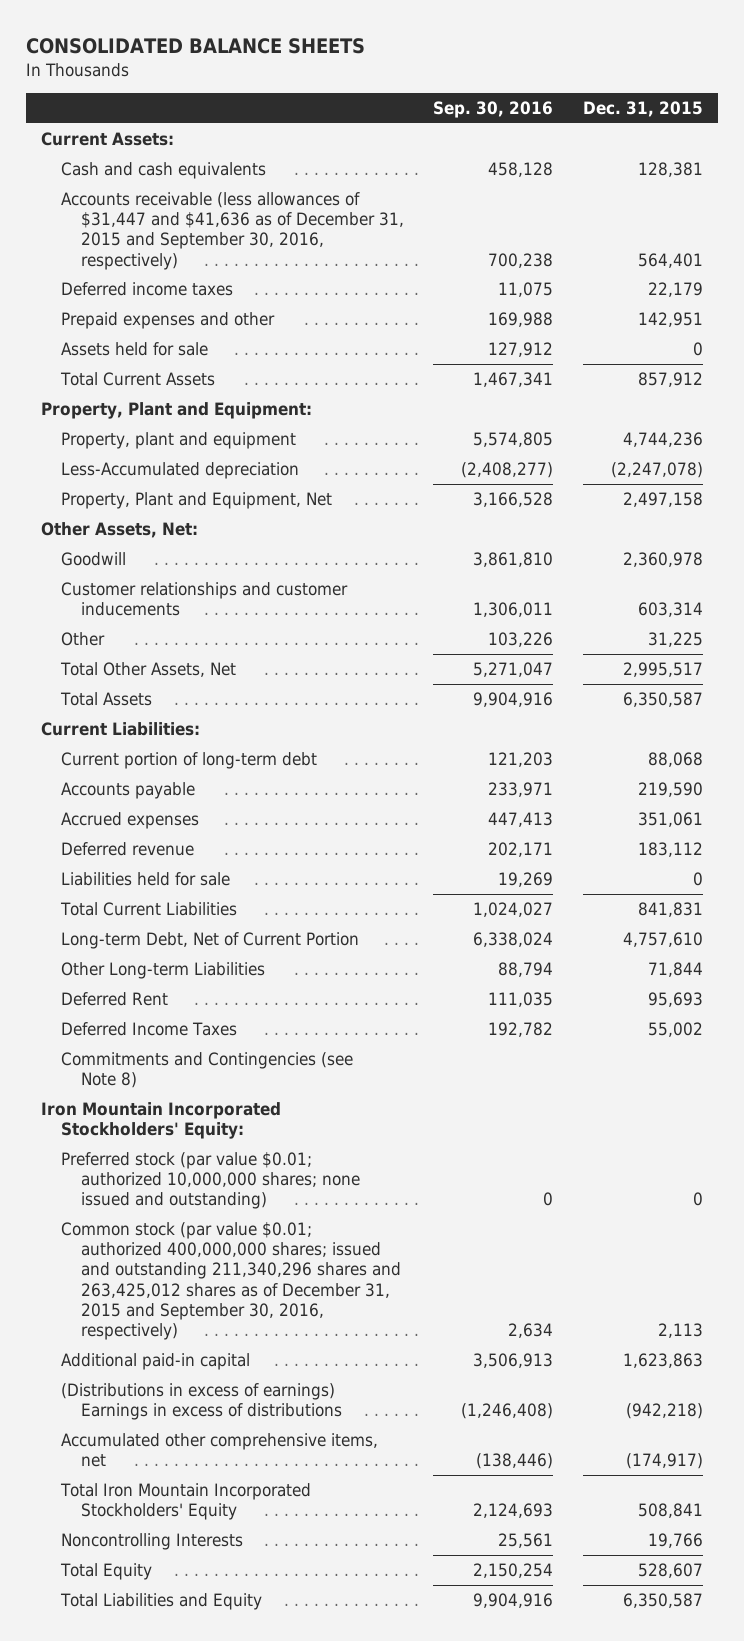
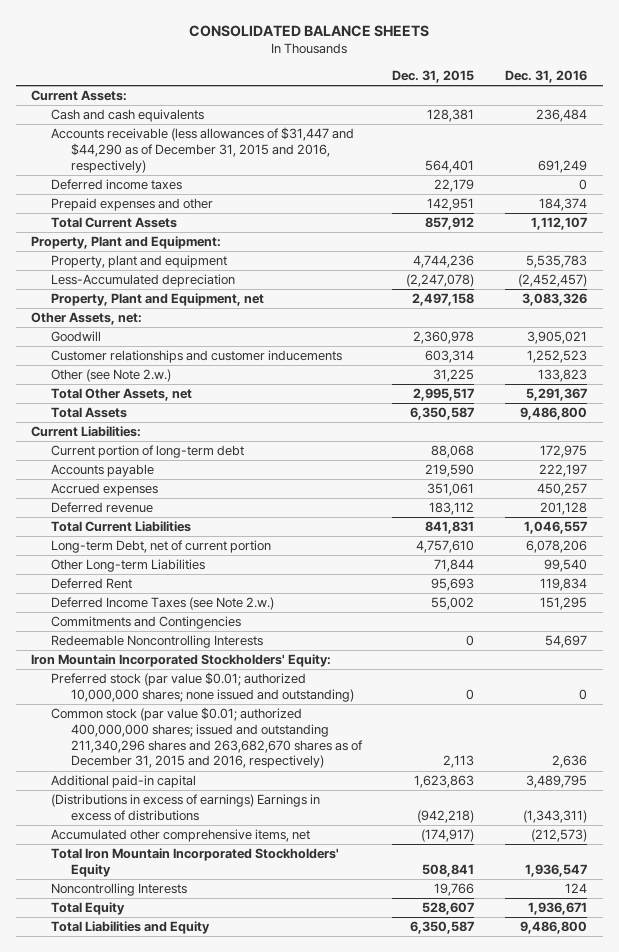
- | Sep. 30, 2016 | Dec. 31, 2015
+ | Dec. 31, 2015 | Dec. 31, 2016
- Accounts receivable (less allowances of $31,447 and $41,636 as of December 31, 2015 and September 30, 2016, respectively) | 700,238 | 564,401
+ Accounts receivable (less allowances of $31,447 and $44,290 as of December 31, 2015 and 2016, respectively) | 564,401 | 691,249
- Assets held for sale | 127,912 | 0
- Property, Plant and Equipment, Net | 3,166,528 | 2,497,158
- Other Assets, Net:
+ Property, Plant and Equipment, net | 2,497,158 | 3,083,326
+ Other Assets, net:
- Other | 103,226 | 31,225
- Total Other Assets, Net | 5,271,047 | 2,995,517
+ Other (see Note 2.w.) | 31,225 | 133,823
+ Total Other Assets, net | 2,995,517 | 5,291,367
- Liabilities held for sale | 19,269 | 0
- Long-term Debt, Net of Current Portion | 6,338,024 | 4,757,610
+ Long-term Debt, net of current portion | 4,757,610 | 6,078,206
- Deferred Income Taxes | 192,782 | 55,002
- Commitments and Contingencies (see Note 8)
+ Deferred Income Taxes (see Note 2.w.) | 55,002 | 151,295
+ Commitments and Contingencies
+ Redeemable Noncontrolling Interests | 0 | 54,697
- Common stock (par value $0.01; authorized 400,000,000 shares; issued and outstanding 211,340,296 shares and 263,425,012 shares as of December 31, 2015 and September 30, 2016, respectively) | 2,634 | 2,113
+ Common stock (par value $0.01; authorized 400,000,000 shares; issued and outstanding 211,340,296 shares and 263,682,670 shares as of December 31, 2015 and 2016, respectively) | 2,113 | 2,636

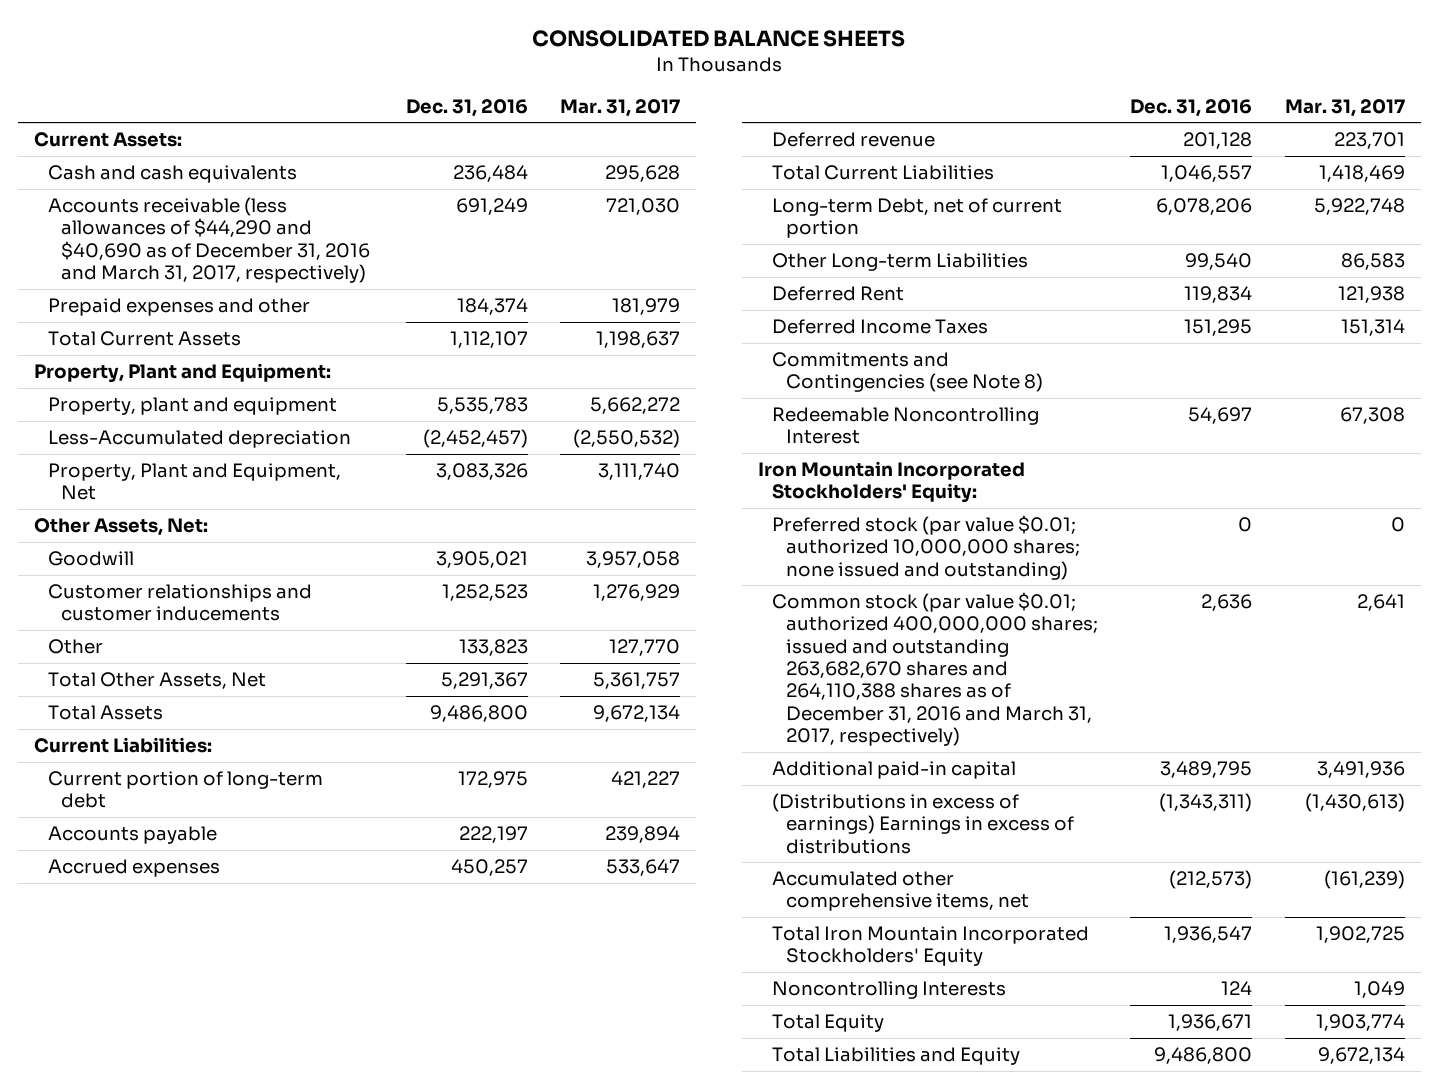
- | Dec. 31, 2015 | Dec. 31, 2016
+ | Dec. 31, 2016 | Mar. 31, 2017
- Accounts receivable (less allowances of $31,447 and $44,290 as of December 31, 2015 and 2016, respectively) | 564,401 | 691,249
- Deferred income taxes | 22,179 | 0
+ Accounts receivable (less allowances of $44,290 and $40,690 as of December 31, 2016 and March 31, 2017, respectively) | 691,249 | 721,030
- Property, Plant and Equipment, net | 2,497,158 | 3,083,326
- Other Assets, net:
+ Property, Plant and Equipment, Net | 3,083,326 | 3,111,740
+ Other Assets, Net:
- Other (see Note 2.w.) | 31,225 | 133,823
- Total Other Assets, net | 2,995,517 | 5,291,367
+ Other | 133,823 | 127,770
+ Total Other Assets, Net | 5,291,367 | 5,361,757
- Deferred Income Taxes (see Note 2.w.) | 55,002 | 151,295
- Commitments and Contingencies
- Redeemable Noncontrolling Interests | 0 | 54,697
+ Deferred Income Taxes | 151,295 | 151,314
+ Commitments and Contingencies (see Note 8)
+ Redeemable Noncontrolling Interest | 54,697 | 67,308
- Common stock (par value $0.01; authorized 400,000,000 shares; issued and outstanding 211,340,296 shares and 263,682,670 shares as of December 31, 2015 and 2016, respectively) | 2,113 | 2,636
+ Common stock (par value $0.01; authorized 400,000,000 shares; issued and outstanding 263,682,670 shares and 264,110,388 shares as of December 31, 2016 and March 31, 2017, respectively) | 2,636 | 2,641

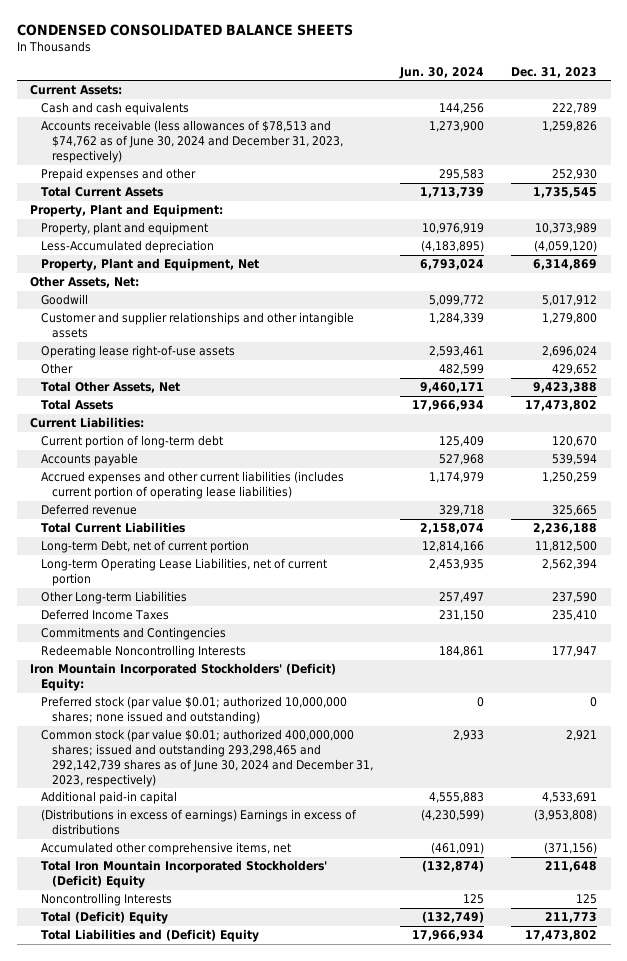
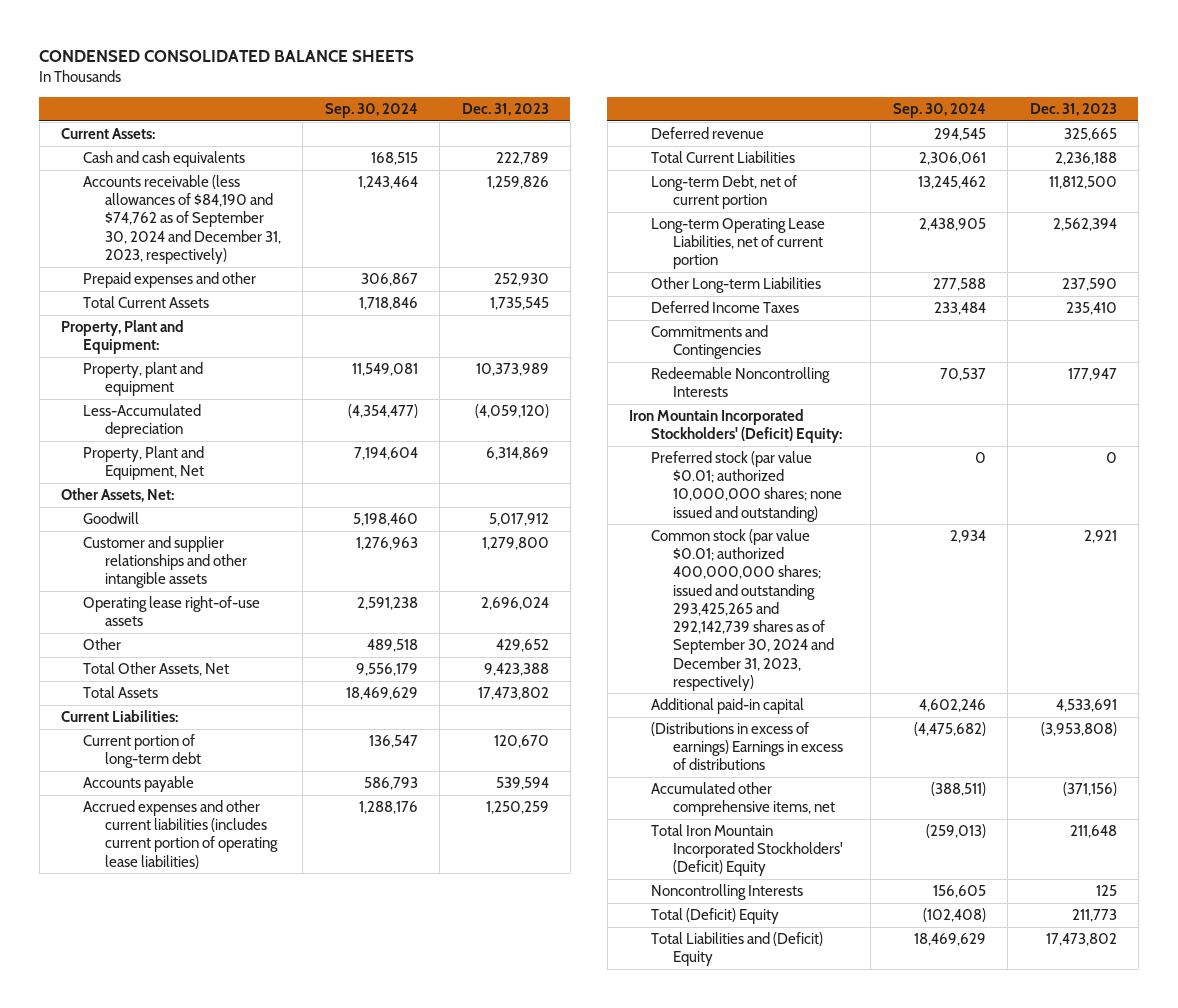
- | Jun. 30, 2024 | Dec. 31, 2023
+ | Sep. 30, 2024 | Dec. 31, 2023
- Accounts receivable (less allowances of $78,513 and $74,762 as of June 30, 2024 and December 31, 2023, respectively) | 1,273,900 | 1,259,826
+ Accounts receivable (less allowances of $84,190 and $74,762 as of September 30, 2024 and December 31, 2023, respectively) | 1,243,464 | 1,259,826
- Common stock (par value $0.01; authorized 400,000,000 shares; issued and outstanding 293,298,465 and 292,142,739 shares as of June 30, 2024 and December 31, 2023, respectively) | 2,933 | 2,921
+ Common stock (par value $0.01; authorized 400,000,000 shares; issued and outstanding 293,425,265 and 292,142,739 shares as of September 30, 2024 and December 31, 2023, respectively) | 2,934 | 2,921

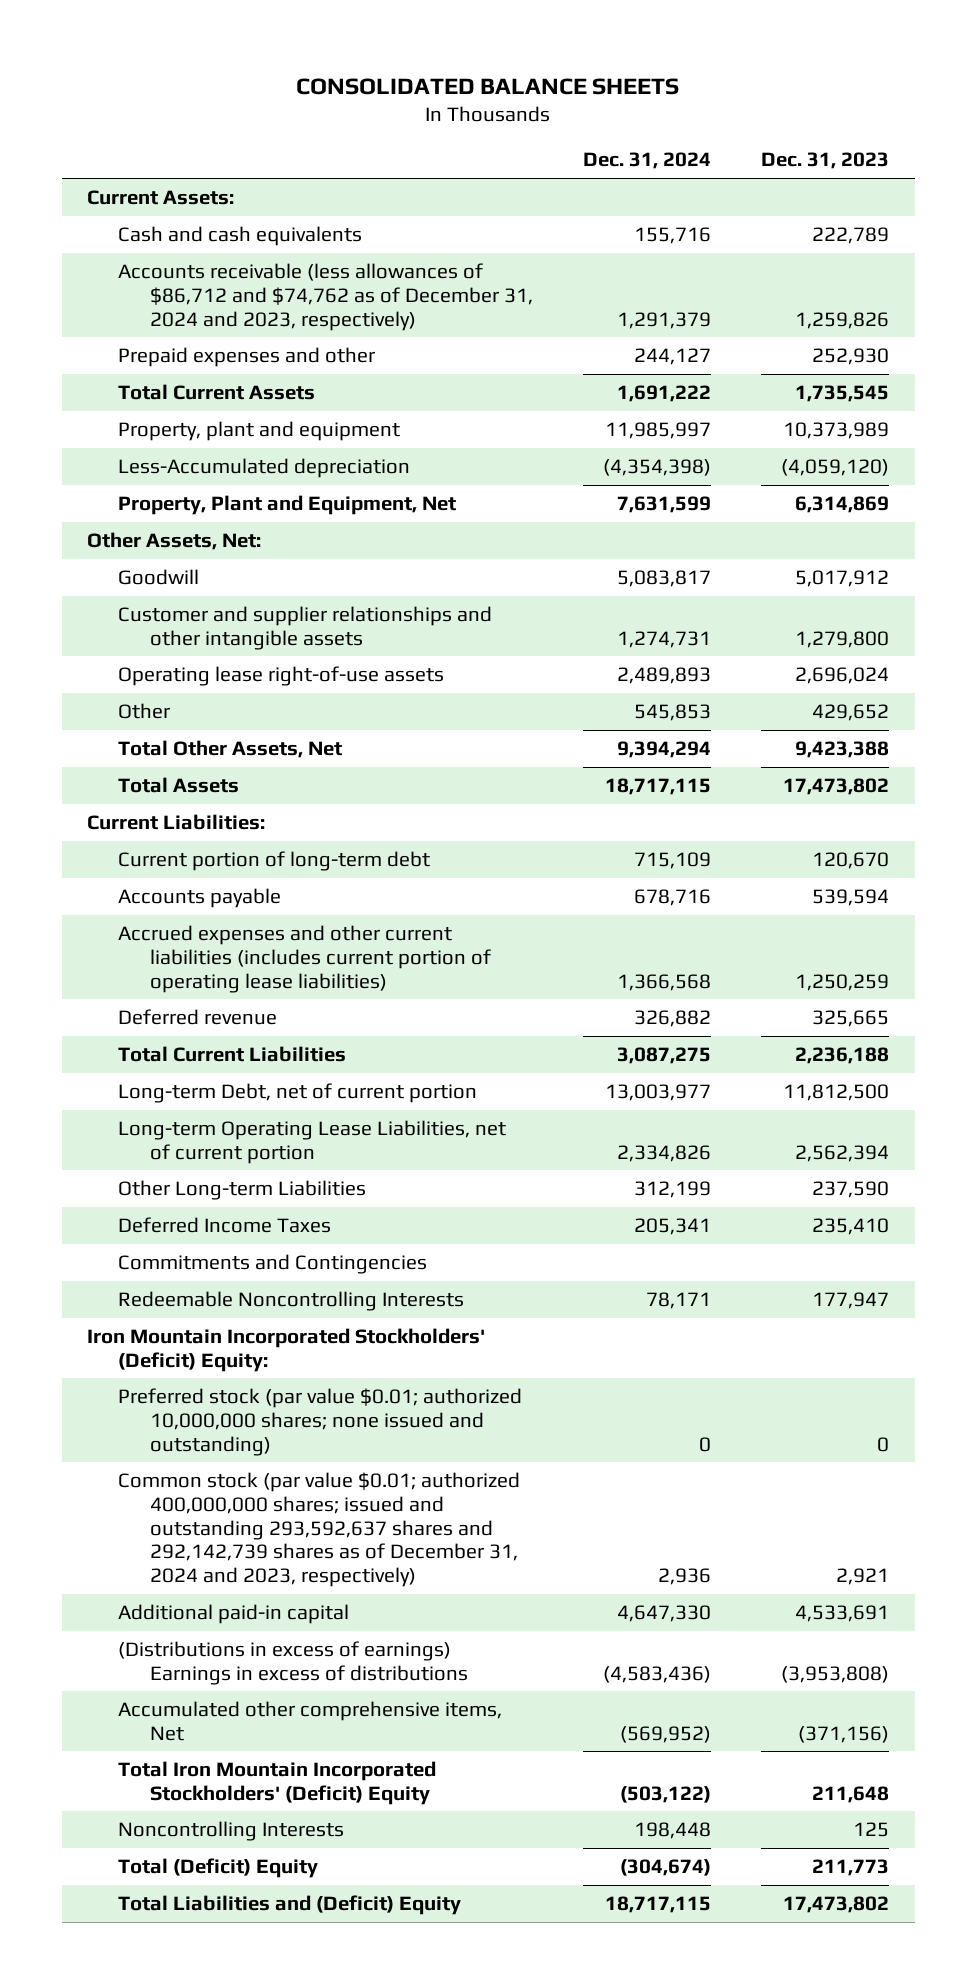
- CONDENSED CONSOLIDATED BALANCE SHEETS
+ CONSOLIDATED BALANCE SHEETS
- | Sep. 30, 2024 | Dec. 31, 2023
+ | Dec. 31, 2024 | Dec. 31, 2023
- Accounts receivable (less allowances of $84,190 and $74,762 as of September 30, 2024 and December 31, 2023, respectively) | 1,243,464 | 1,259,826
+ Accounts receivable (less allowances of $86,712 and $74,762 as of December 31, 2024 and 2023, respectively) | 1,291,379 | 1,259,826
- Property, Plant and Equipment:
- Common stock (par value $0.01; authorized 400,000,000 shares; issued and outstanding 293,425,265 and 292,142,739 shares as of September 30, 2024 and December 31, 2023, respectively) | 2,934 | 2,921
+ Common stock (par value $0.01; authorized 400,000,000 shares; issued and outstanding 293,592,637 shares and 292,142,739 shares as of December 31, 2024 and 2023, respectively) | 2,936 | 2,921
- Accumulated other comprehensive items, net | (388,511) | (371,156)
+ Accumulated other comprehensive items, Net | (569,952) | (371,156)

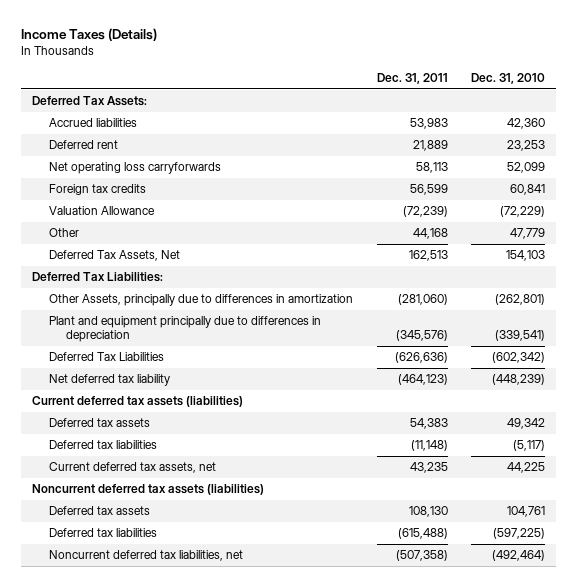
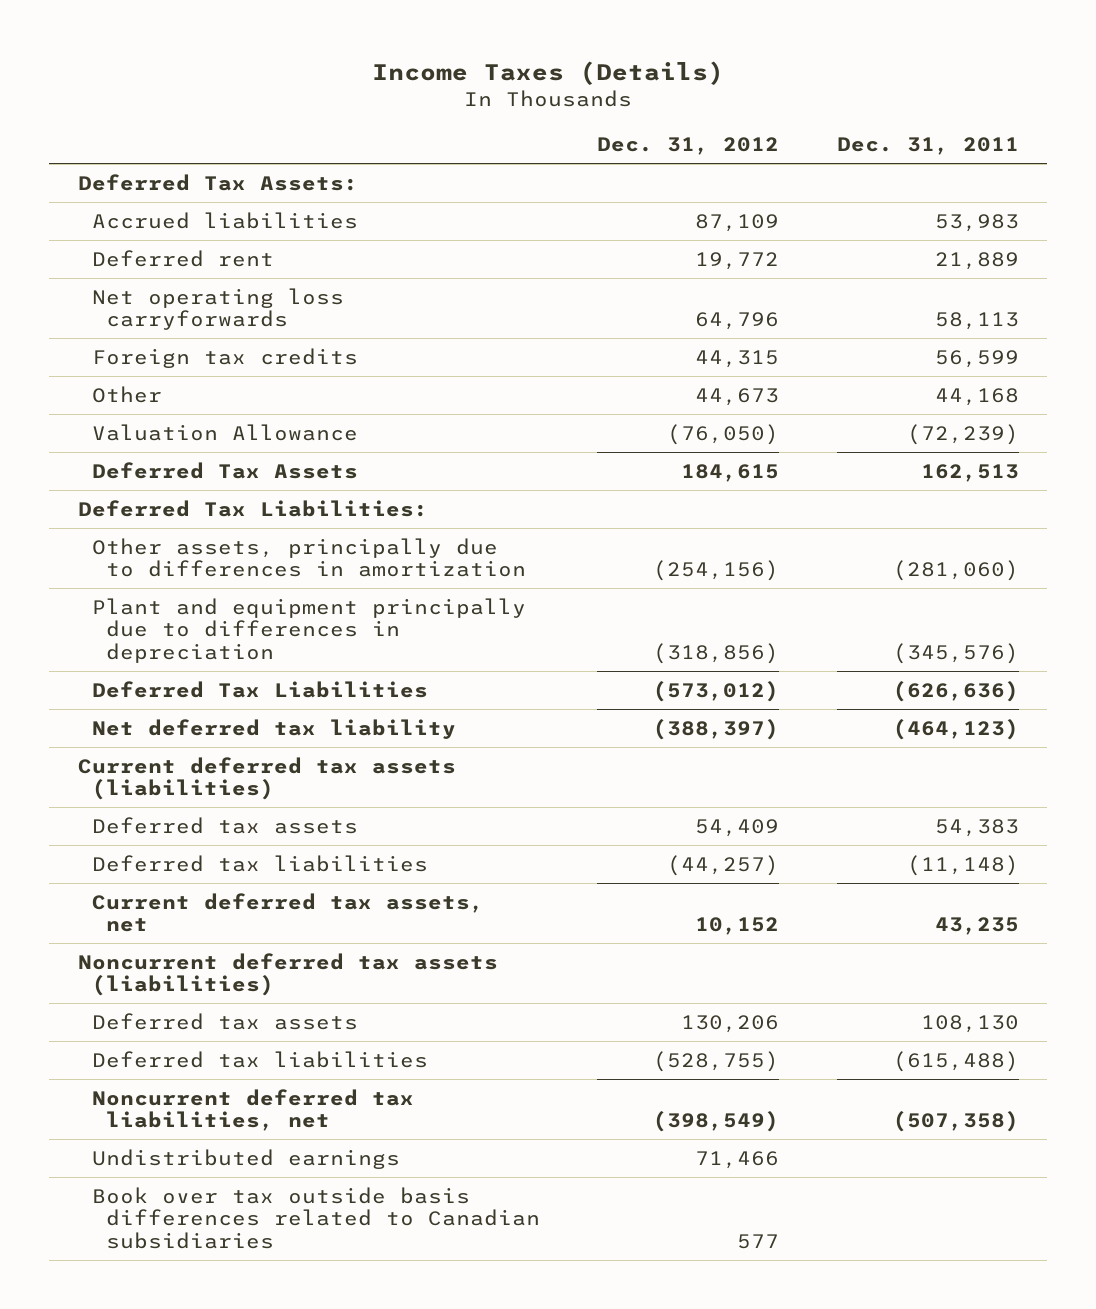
- | Dec. 31, 2011 | Dec. 31, 2010
+ | Dec. 31, 2012 | Dec. 31, 2011
- Deferred Tax Assets, Net | 162,513 | 154,103
moved down: Valuation Allowance | (76,050) | (72,239)
+ Deferred Tax Assets | 184,615 | 162,513
- Other Assets, principally due to differences in amortization | (281,060) | (262,801)
+ Other assets, principally due to differences in amortization | (254,156) | (281,060)
+ Undistributed earnings | 71,466 |
+ Book over tax outside basis differences related to Canadian subsidiaries | 577 |

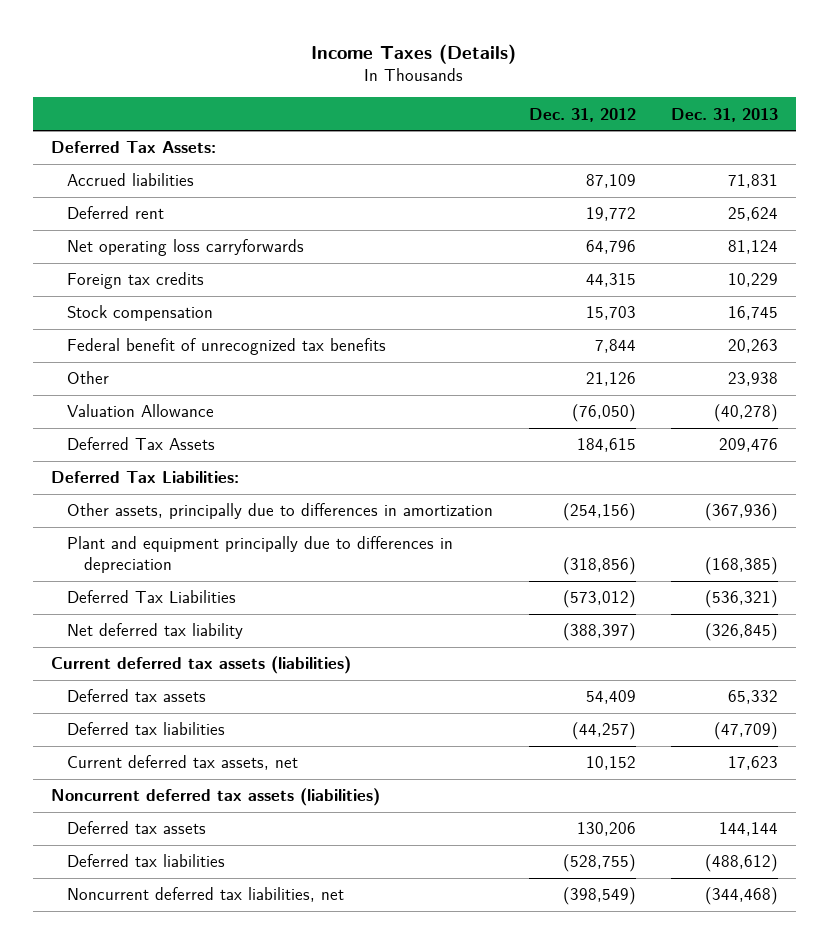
- | Dec. 31, 2012 | Dec. 31, 2011
+ | Dec. 31, 2012 | Dec. 31, 2013
- Other | 44,673 | 44,168
+ Stock compensation | 15,703 | 16,745
+ Federal benefit of unrecognized tax benefits | 7,844 | 20,263
+ Other | 21,126 | 23,938
- Undistributed earnings | 71,466 |
- Book over tax outside basis differences related to Canadian subsidiaries | 577 |

